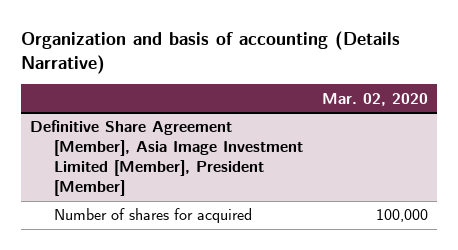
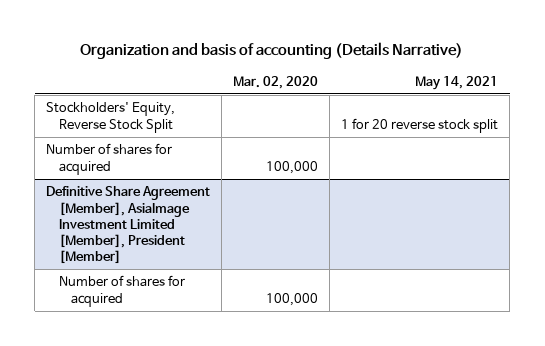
- | Mar. 02, 2020
+ | Mar. 02, 2020 | May 14, 2021
- Definitive Share Agreement [Member], Asia Image Investment Limited [Member], President [Member]
+ Stockholders' Equity, Reverse Stock Split | | 1 for 20 reverse stock split
+ Definitive Share Agreement [Member], AsiaImage Investment Limited [Member], President [Member]
+ Number of shares for acquired | 100,000 |

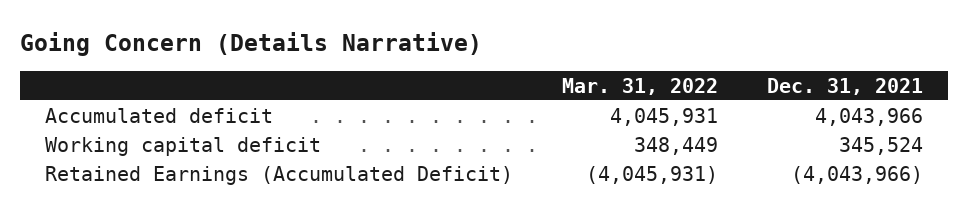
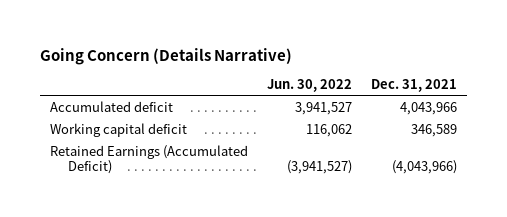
- | Mar. 31, 2022 | Dec. 31, 2021
+ | Jun. 30, 2022 | Dec. 31, 2021
- Working capital deficit | 348,449 | 345,524
+ Working capital deficit | 116,062 | 346,589

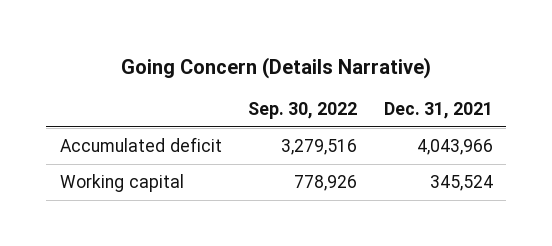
- | Jun. 30, 2022 | Dec. 31, 2021
+ | Sep. 30, 2022 | Dec. 31, 2021
- Working capital deficit | 116,062 | 346,589
- Retained Earnings (Accumulated Deficit) | (3,941,527) | (4,043,966)
+ Working capital | 778,926 | 345,524

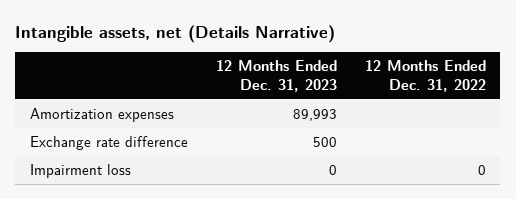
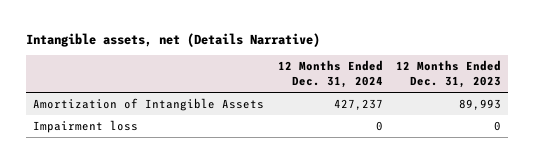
- | 12 Months Ended Dec. 31, 2023 | 12 Months Ended Dec. 31, 2022
+ | 12 Months Ended Dec. 31, 2024 | 12 Months Ended Dec. 31, 2023
- Amortization expenses | 89,993 |
- Exchange rate difference | 500 |
+ Amortization of Intangible Assets | 427,237 | 89,993

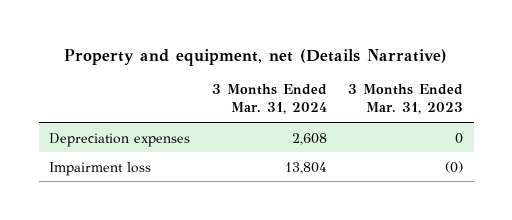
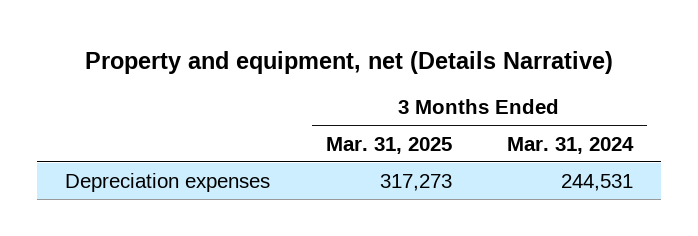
- | 3 Months Ended Mar. 31, 2024 | 3 Months Ended Mar. 31, 2023
+ | 3 Months Ended Mar. 31, 2025 | 3 Months Ended Mar. 31, 2024
- Depreciation expenses | 2,608 | 0
- Impairment loss | 13,804 | (0)
+ Depreciation expenses | 317,273 | 244,531

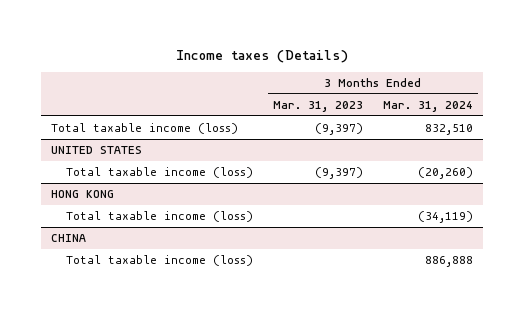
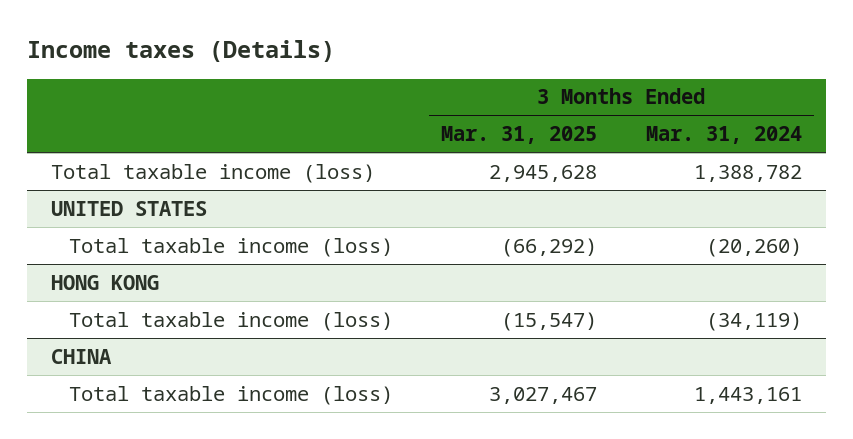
- | 3 Months Ended Mar. 31, 2023 | 3 Months Ended Mar. 31, 2024
+ | 3 Months Ended Mar. 31, 2025 | 3 Months Ended Mar. 31, 2024
- Total taxable income (loss) | (9,397) | 832,510
+ Total taxable income (loss) | 2,945,628 | 1,388,782
@ CHINA
- Total taxable income (loss) | | 886,888
+ Total taxable income (loss) | 3,027,467 | 1,443,161

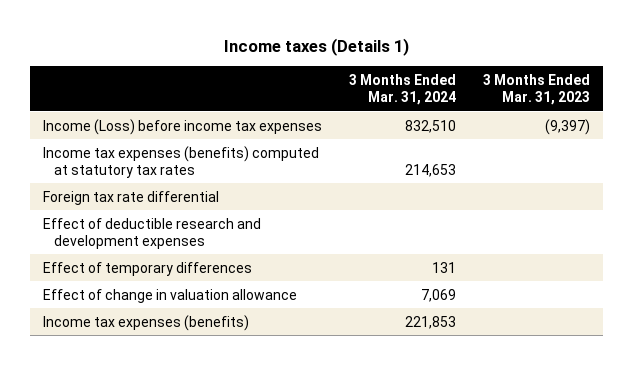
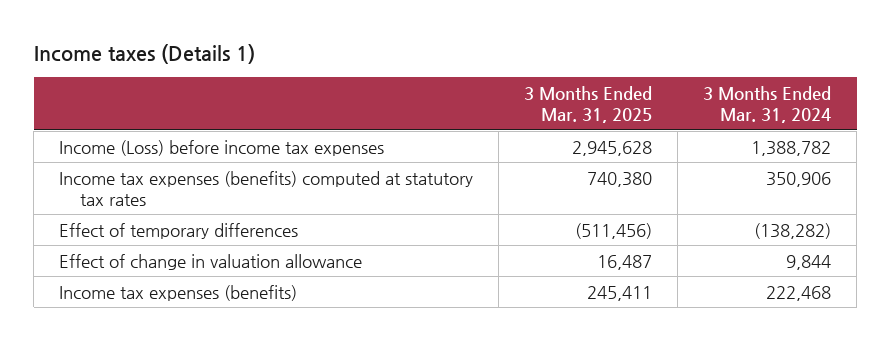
- | 3 Months Ended Mar. 31, 2024 | 3 Months Ended Mar. 31, 2023
+ | 3 Months Ended Mar. 31, 2025 | 3 Months Ended Mar. 31, 2024
- Income (Loss) before income tax expenses | 832,510 | (9,397)
- Income tax expenses (benefits) computed at statutory tax rates | 214,653 |
- Foreign tax rate differential
- Effect of deductible research and development expenses
- Effect of temporary differences | 131 |
- Effect of change in valuation allowance | 7,069 |
- Income tax expenses (benefits) | 221,853 |
+ Income (Loss) before income tax expenses | 2,945,628 | 1,388,782
+ Income tax expenses (benefits) computed at statutory tax rates | 740,380 | 350,906
+ Effect of temporary differences | (511,456) | (138,282)
+ Effect of change in valuation allowance | 16,487 | 9,844
+ Income tax expenses (benefits) | 245,411 | 222,468

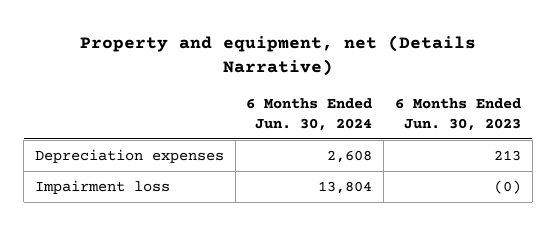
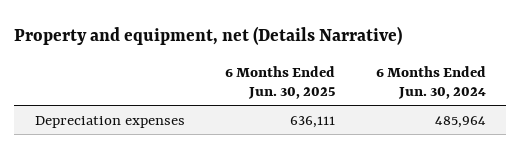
- | 6 Months Ended Jun. 30, 2024 | 6 Months Ended Jun. 30, 2023
+ | 6 Months Ended Jun. 30, 2025 | 6 Months Ended Jun. 30, 2024
- Depreciation expenses | 2,608 | 213
- Impairment loss | 13,804 | (0)
+ Depreciation expenses | 636,111 | 485,964

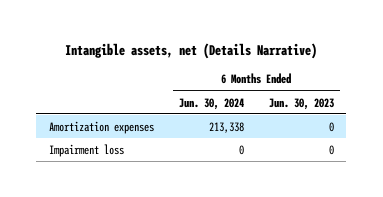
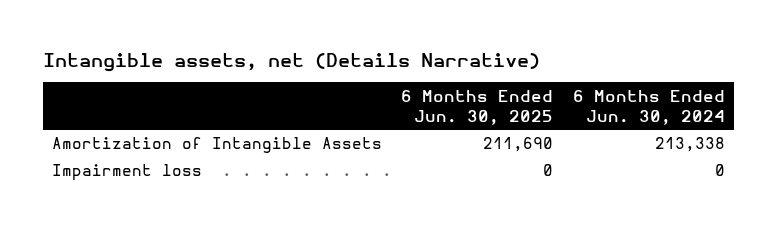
- | 6 Months Ended Jun. 30, 2024 | 6 Months Ended Jun. 30, 2023
+ | 6 Months Ended Jun. 30, 2025 | 6 Months Ended Jun. 30, 2024
- Amortization expenses | 213,338 | 0
+ Amortization of Intangible Assets | 211,690 | 213,338

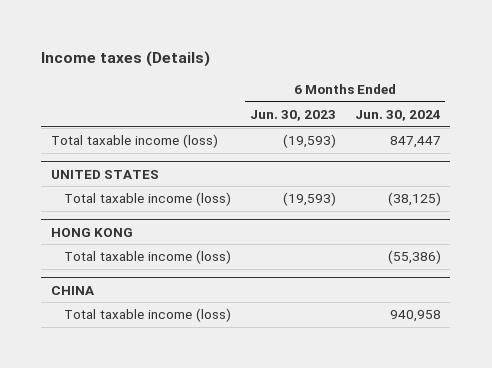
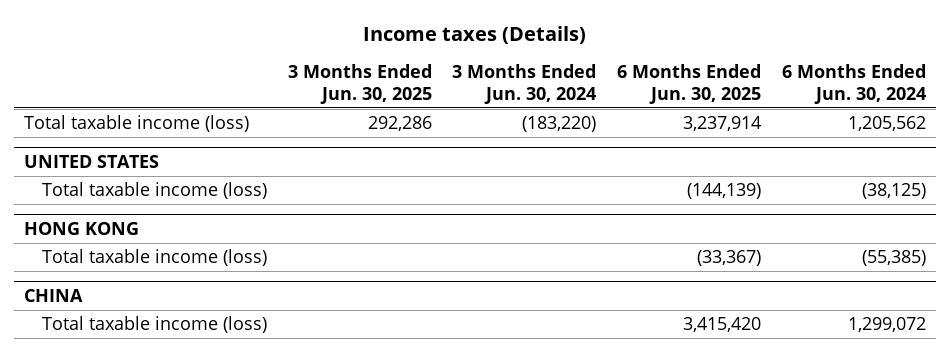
- | 6 Months Ended Jun. 30, 2023 | 6 Months Ended Jun. 30, 2024
+ | 3 Months Ended Jun. 30, 2025 | 3 Months Ended Jun. 30, 2024 | 6 Months Ended Jun. 30, 2025 | 6 Months Ended Jun. 30, 2024
- Total taxable income (loss) | (19,593) | 847,447
+ Total taxable income (loss) | 292,286 | (183,220) | 3,237,914 | 1,205,562
@ HONG KONG
- Total taxable income (loss) | | (55,386)
+ Total taxable income (loss) | | | (33,367) | (55,385)
@ CHINA
- Total taxable income (loss) | | 940,958
+ Total taxable income (loss) | | | 3,415,420 | 1,299,072

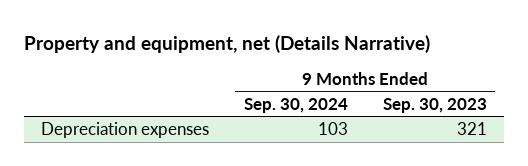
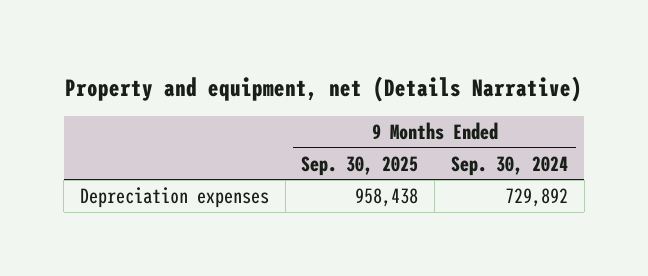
- | 9 Months Ended Sep. 30, 2024 | 9 Months Ended Sep. 30, 2023
+ | 9 Months Ended Sep. 30, 2025 | 9 Months Ended Sep. 30, 2024
- Depreciation expenses | 103 | 321
+ Depreciation expenses | 958,438 | 729,892

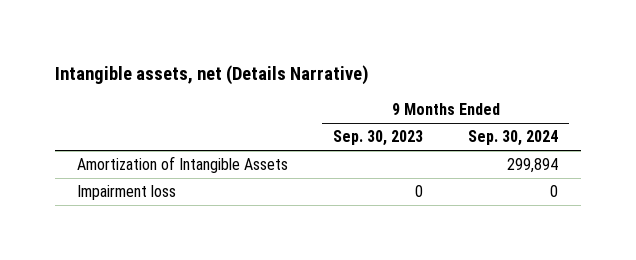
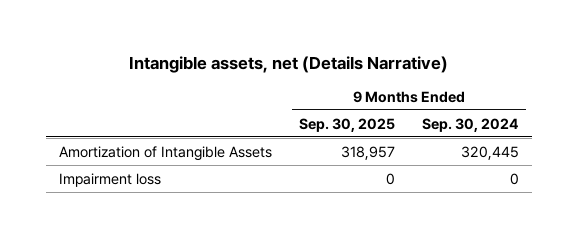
- | 9 Months Ended Sep. 30, 2023 | 9 Months Ended Sep. 30, 2024
+ | 9 Months Ended Sep. 30, 2025 | 9 Months Ended Sep. 30, 2024
- Amortization of Intangible Assets | | 299,894
+ Amortization of Intangible Assets | 318,957 | 320,445

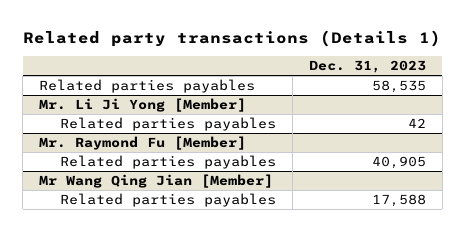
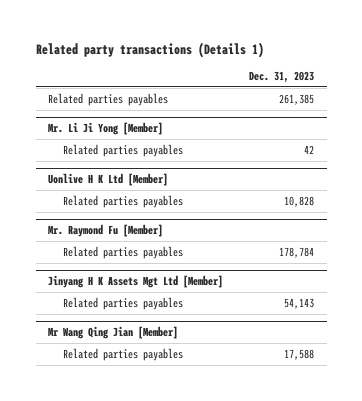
- Related parties payables | 58,535
+ Related parties payables | 261,385
+ Uonlive H K Ltd [Member]
+ Related parties payables | 10,828
@ Mr. Raymond Fu [Member]
- Related parties payables | 40,905
+ Related parties payables | 178,784
+ Jinyang H K Assets Mgt Ltd [Member]
+ Related parties payables | 54,143

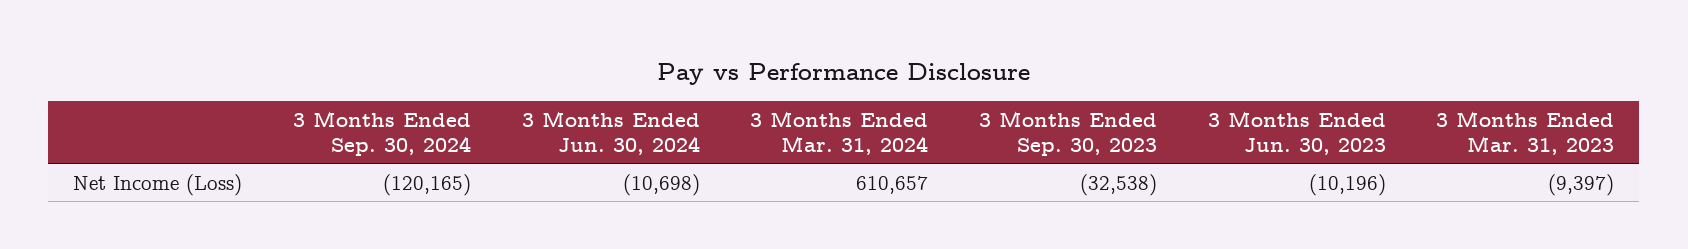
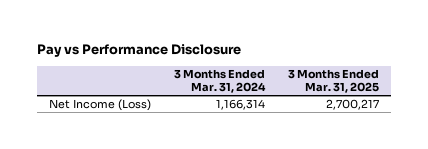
- | 3 Months Ended Sep. 30, 2024 | 3 Months Ended Jun. 30, 2024 | 3 Months Ended Mar. 31, 2024 | 3 Months Ended Sep. 30, 2023 | 3 Months Ended Jun. 30, 2023 | 3 Months Ended Mar. 31, 2023
+ | 3 Months Ended Mar. 31, 2024 | 3 Months Ended Mar. 31, 2025
- Net Income (Loss) | (120,165) | (10,698) | 610,657 | (32,538) | (10,196) | (9,397)
+ Net Income (Loss) | 1,166,314 | 2,700,217

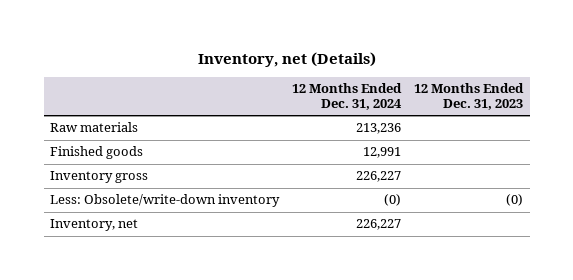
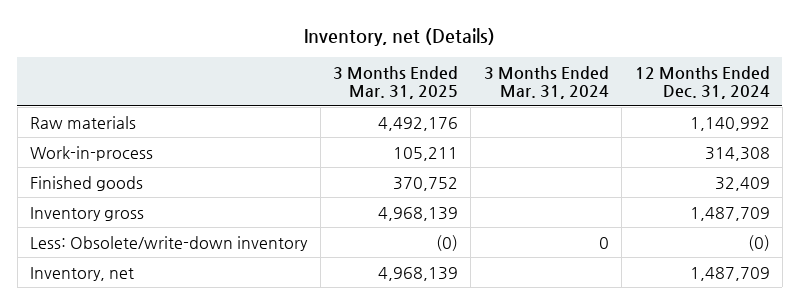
- | 12 Months Ended Dec. 31, 2024 | 12 Months Ended Dec. 31, 2023
+ | 3 Months Ended Mar. 31, 2025 | 3 Months Ended Mar. 31, 2024 | 12 Months Ended Dec. 31, 2024
- Raw materials | 213,236 |
- Finished goods | 12,991 |
- Inventory gross | 226,227 |
+ Raw materials | 4,492,176 | | 1,140,992
+ Work-in-process | 105,211 | | 314,308
+ Finished goods | 370,752 | | 32,409
+ Inventory gross | 4,968,139 | | 1,487,709
- Inventory, net | 226,227 |
+ Inventory, net | 4,968,139 | | 1,487,709

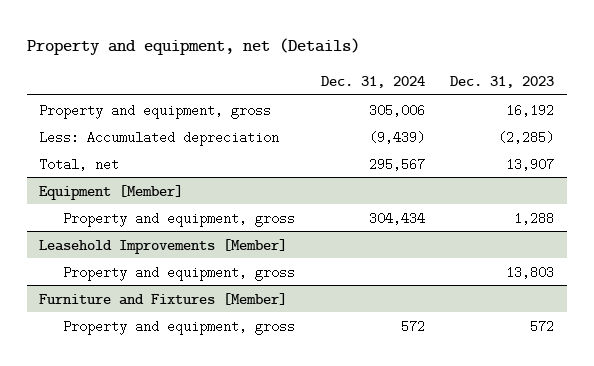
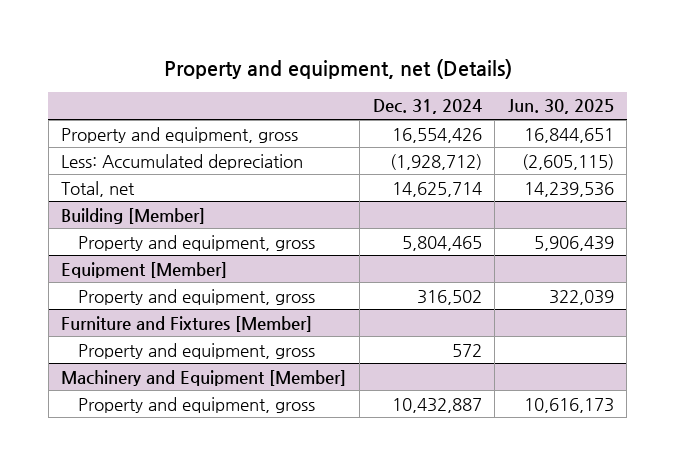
- | Dec. 31, 2024 | Dec. 31, 2023
+ | Dec. 31, 2024 | Jun. 30, 2025
- Property and equipment, gross | 305,006 | 16,192
- Less: Accumulated depreciation | (9,439) | (2,285)
- Total, net | 295,567 | 13,907
+ Property and equipment, gross | 16,554,426 | 16,844,651
+ Less: Accumulated depreciation | (1,928,712) | (2,605,115)
+ Total, net | 14,625,714 | 14,239,536
+ Building [Member]
+ Property and equipment, gross | 5,804,465 | 5,906,439
@ Equipment [Member]
- Property and equipment, gross | 304,434 | 1,288
- Leasehold Improvements [Member]
- Property and equipment, gross | | 13,803
@ Equipment [Member]
+ Property and equipment, gross | 316,502 | 322,039
+ Machinery and Equipment [Member]
+ Property and equipment, gross | 10,432,887 | 10,616,173

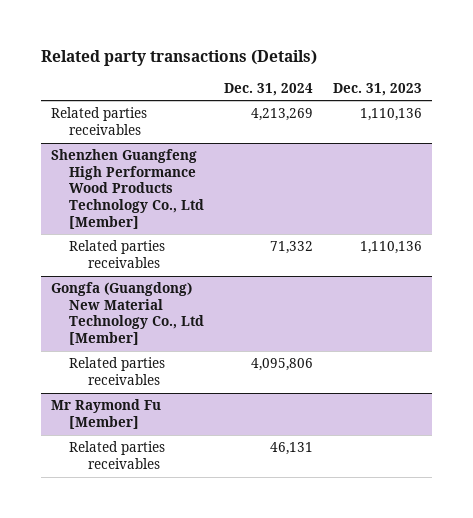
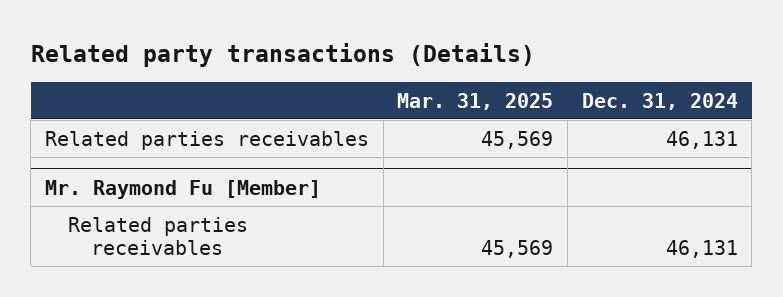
- | Dec. 31, 2024 | Dec. 31, 2023
+ | Mar. 31, 2025 | Dec. 31, 2024
- Related parties receivables | 4,213,269 | 1,110,136
- Shenzhen Guangfeng High Performance Wood Products Technology Co., Ltd [Member]
- Related parties receivables | 71,332 | 1,110,136
- Gongfa (Guangdong) New Material Technology Co., Ltd [Member]
- Related parties receivables | 4,095,806 |
- Mr Raymond Fu [Member]
+ Mr. Raymond Fu [Member]
+ Related parties receivables | 45,569 | 46,131

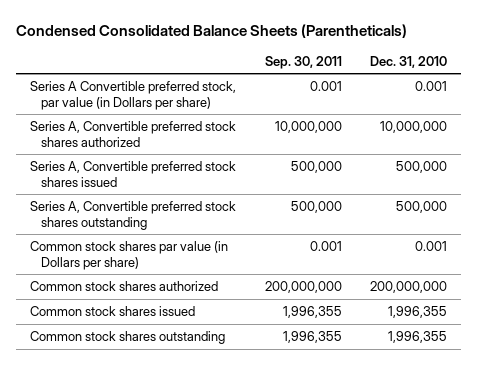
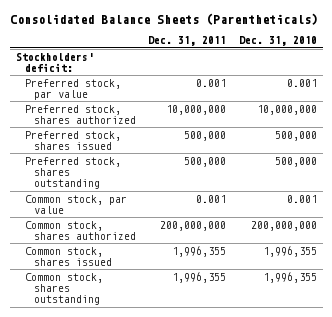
- Condensed Consolidated Balance Sheets (Parentheticals)
+ Consolidated Balance Sheets (Parentheticals)
- | Sep. 30, 2011 | Dec. 31, 2010
+ | Dec. 31, 2011 | Dec. 31, 2010
- Series A Convertible preferred stock, par value (in Dollars per share) | 0.001 | 0.001
- Series A, Convertible preferred stock shares authorized | 10,000,000 | 10,000,000
- Series A, Convertible preferred stock shares issued | 500,000 | 500,000
- Series A, Convertible preferred stock shares outstanding | 500,000 | 500,000
- Common stock shares par value (in Dollars per share) | 0.001 | 0.001
- Common stock shares authorized | 200,000,000 | 200,000,000
- Common stock shares issued | 1,996,355 | 1,996,355
- Common stock shares outstanding | 1,996,355 | 1,996,355
+ Stockholders' deficit:
+ Preferred stock, par value | 0.001 | 0.001
+ Preferred stock, shares authorized | 10,000,000 | 10,000,000
+ Preferred stock, shares issued | 500,000 | 500,000
+ Preferred stock, shares outstanding | 500,000 | 500,000
+ Common stock, par value | 0.001 | 0.001
+ Common stock, shares authorized | 200,000,000 | 200,000,000
+ Common stock, shares issued | 1,996,355 | 1,996,355
+ Common stock, shares outstanding | 1,996,355 | 1,996,355

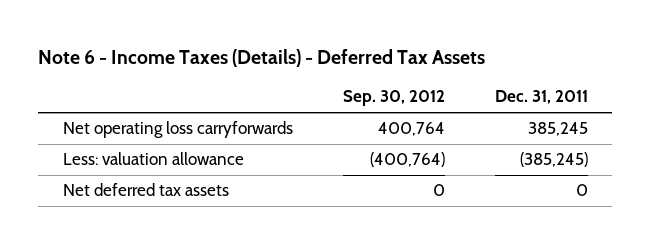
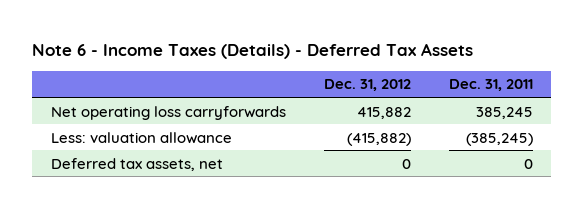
- | Sep. 30, 2012 | Dec. 31, 2011
+ | Dec. 31, 2012 | Dec. 31, 2011
- Net deferred tax assets | 0 | 0
+ Deferred tax assets, net | 0 | 0

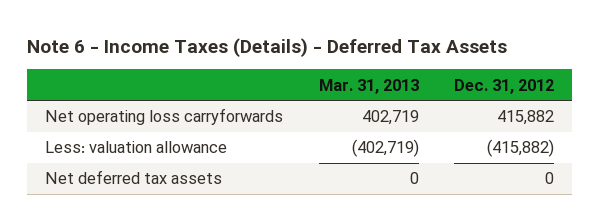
- | Dec. 31, 2012 | Dec. 31, 2011
+ | Mar. 31, 2013 | Dec. 31, 2012
- Deferred tax assets, net | 0 | 0
+ Net deferred tax assets | 0 | 0

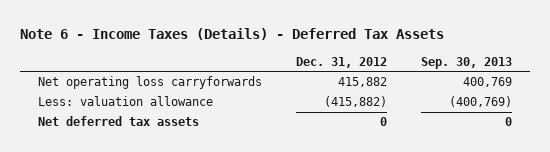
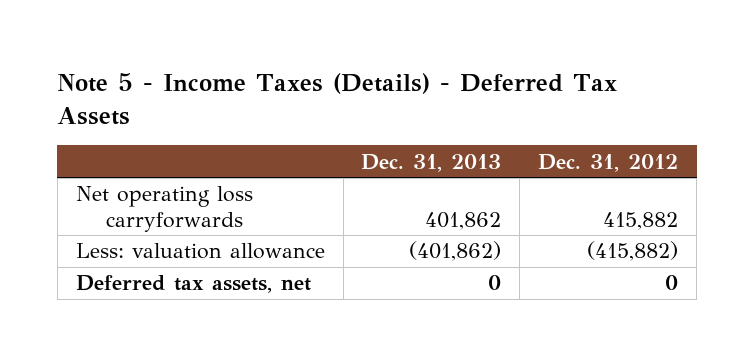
- Note 6 - Income Taxes (Details) - Deferred Tax Assets
+ Note 5 - Income Taxes (Details) - Deferred Tax Assets
- | Dec. 31, 2012 | Sep. 30, 2013
+ | Dec. 31, 2013 | Dec. 31, 2012
- Net deferred tax assets | 0 | 0
+ Deferred tax assets, net | 0 | 0

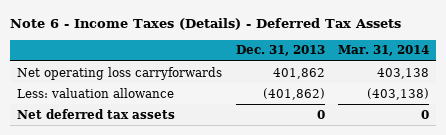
- Note 5 - Income Taxes (Details) - Deferred Tax Assets
+ Note 6 - Income Taxes (Details) - Deferred Tax Assets
- | Dec. 31, 2013 | Dec. 31, 2012
+ | Dec. 31, 2013 | Mar. 31, 2014
- Deferred tax assets, net | 0 | 0
+ Net deferred tax assets | 0 | 0

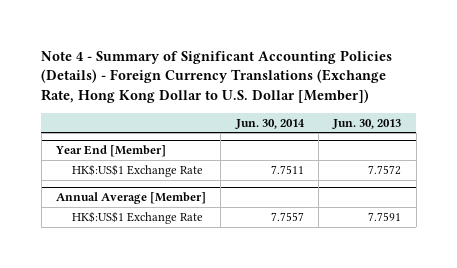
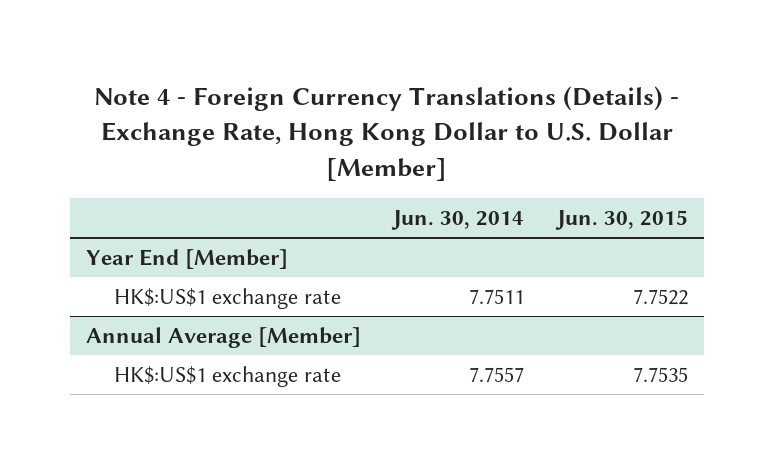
- Note 4 - Summary of Significant Accounting Policies (Details) - Foreign Currency Translations (Exchange Rate, Hong Kong Dollar to U.S. Dollar [Member])
+ Note 4 - Foreign Currency Translations (Details) - Exchange Rate, Hong Kong Dollar to U.S. Dollar [Member]
- | Jun. 30, 2014 | Jun. 30, 2013
+ | Jun. 30, 2014 | Jun. 30, 2015
@ Year End [Member]
- HK$:US$1 Exchange Rate | 7.7511 | 7.7572
+ HK$:US$1 exchange rate | 7.7511 | 7.7522
@ Annual Average [Member]
- HK$:US$1 Exchange Rate | 7.7557 | 7.7591
+ HK$:US$1 exchange rate | 7.7557 | 7.7535

